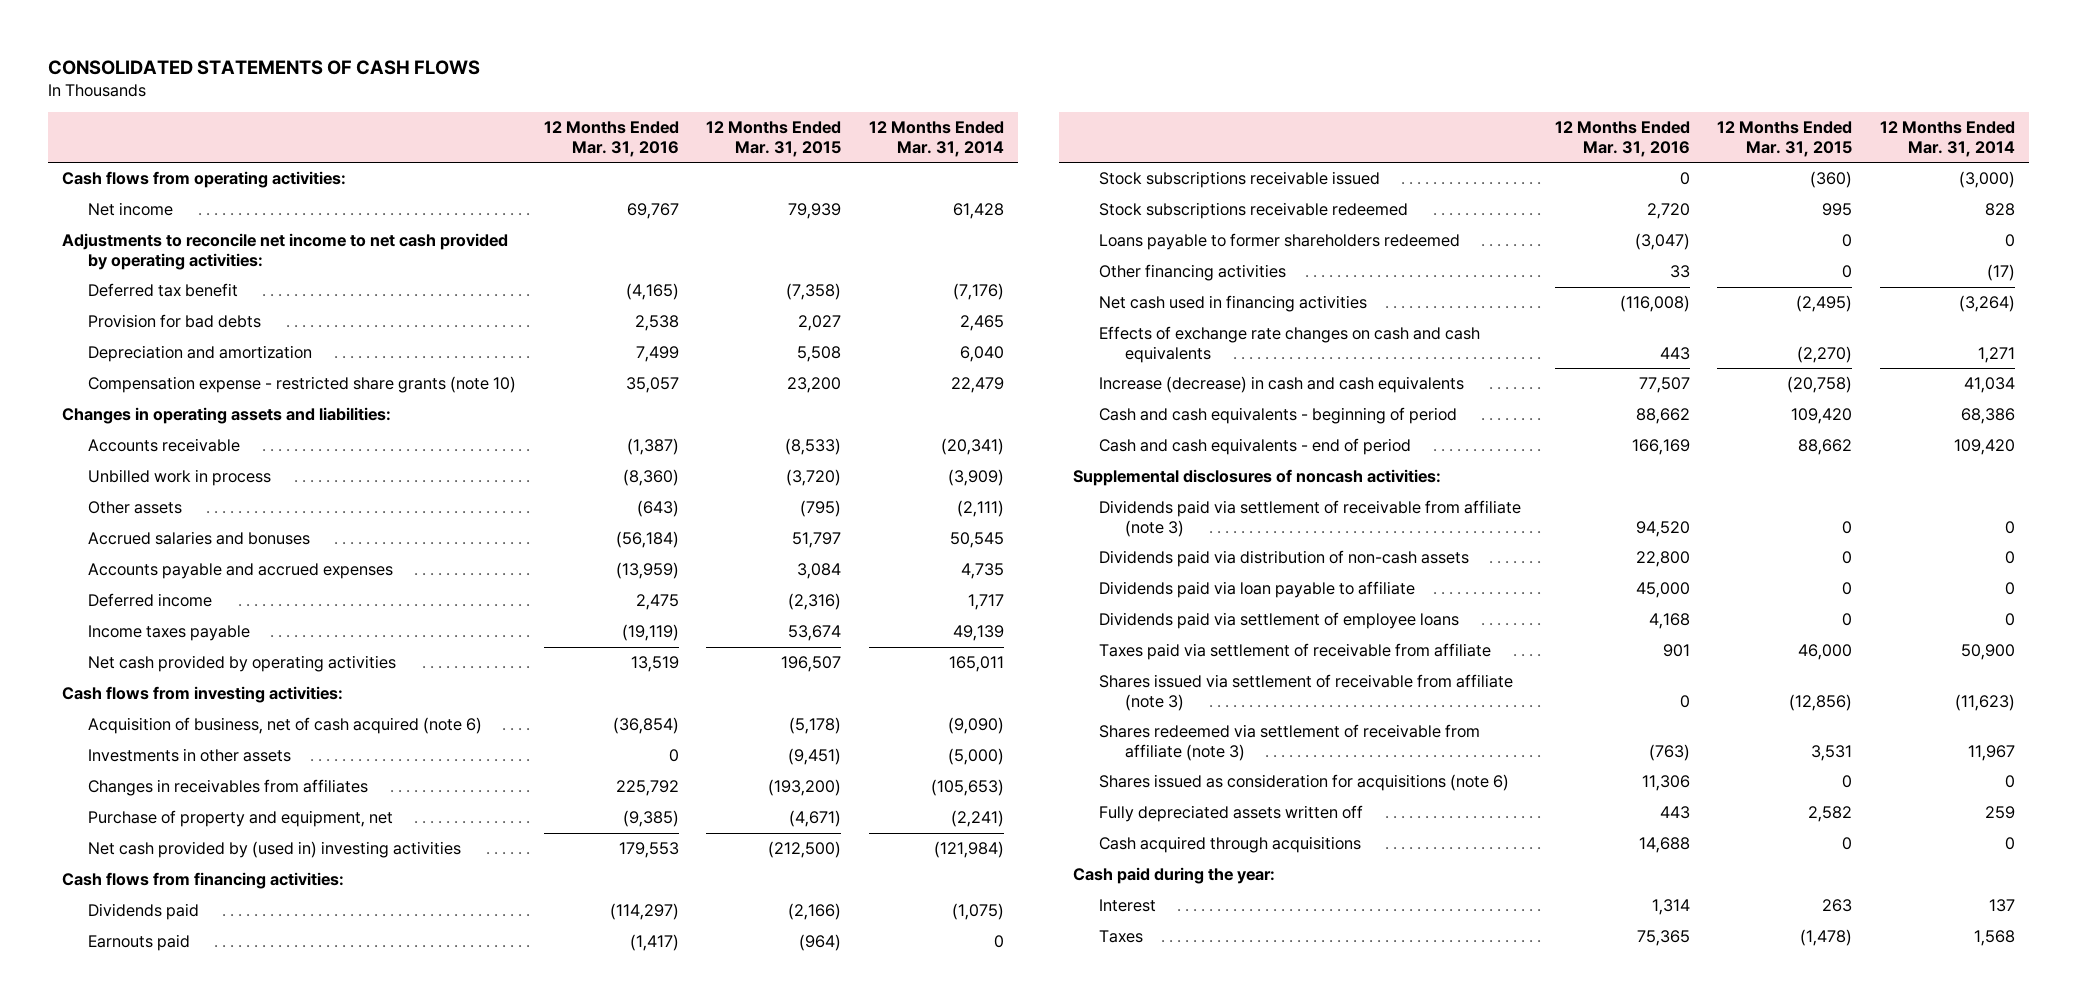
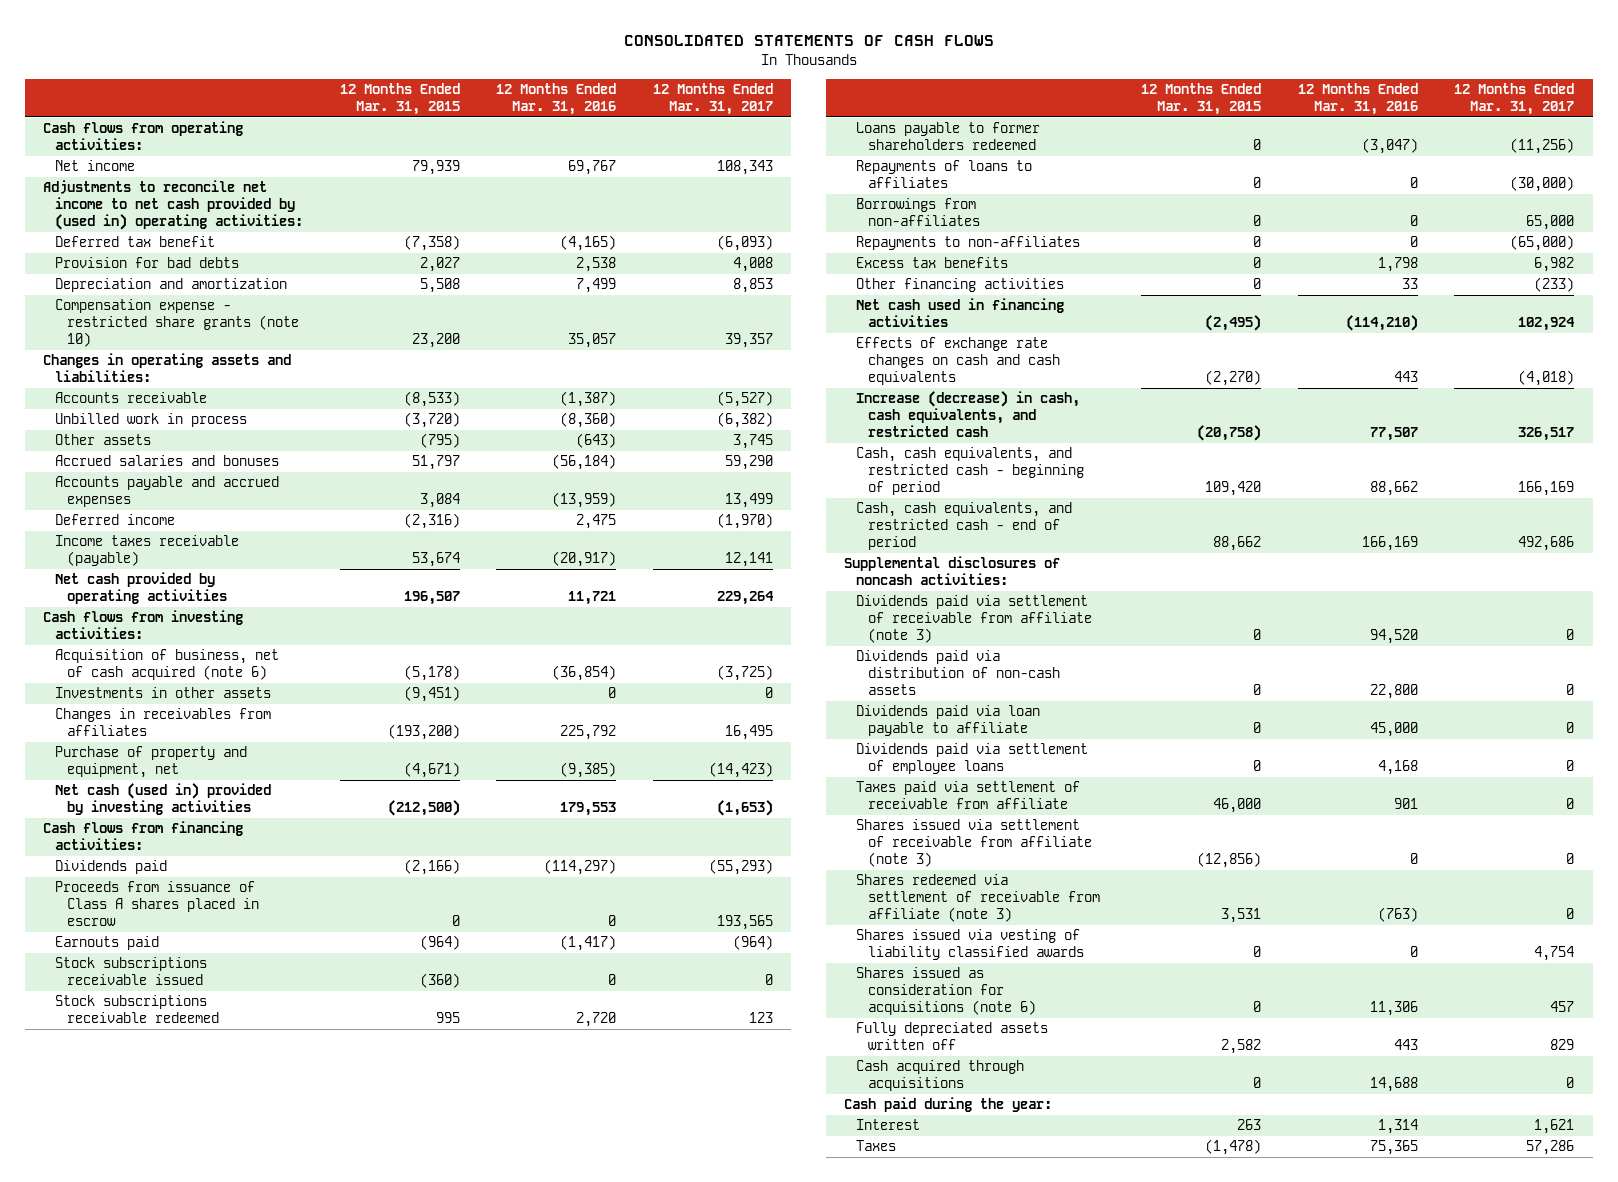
- | 12 Months Ended Mar. 31, 2016 | 12 Months Ended Mar. 31, 2015 | 12 Months Ended Mar. 31, 2014
+ | 12 Months Ended Mar. 31, 2015 | 12 Months Ended Mar. 31, 2016 | 12 Months Ended Mar. 31, 2017
- Adjustments to reconcile net income to net cash provided by operating activities:
+ Adjustments to reconcile net income to net cash provided by (used in) operating activities:
- Income taxes payable | (19,119) | 53,674 | 49,139
- Net cash provided by operating activities | 13,519 | 196,507 | 165,011
+ Income taxes receivable (payable) | 53,674 | (20,917) | 12,141
+ Net cash provided by operating activities | 196,507 | 11,721 | 229,264
- Net cash provided by (used in) investing activities | 179,553 | (212,500) | (121,984)
+ Net cash (used in) provided by investing activities | (212,500) | 179,553 | (1,653)
+ Proceeds from issuance of Class A shares placed in escrow | 0 | 0 | 193,565
+ Repayments of loans to affiliates | 0 | 0 | (30,000)
+ Borrowings from non-affiliates | 0 | 0 | 65,000
+ Repayments to non-affiliates | 0 | 0 | (65,000)
+ Excess tax benefits | 0 | 1,798 | 6,982
- Net cash used in financing activities | (116,008) | (2,495) | (3,264)
+ Net cash used in financing activities | (2,495) | (114,210) | 102,924
- Increase (decrease) in cash and cash equivalents | 77,507 | (20,758) | 41,034
- Cash and cash equivalents - beginning of period | 88,662 | 109,420 | 68,386
- Cash and cash equivalents - end of period | 166,169 | 88,662 | 109,420
+ Increase (decrease) in cash, cash equivalents, and restricted cash | (20,758) | 77,507 | 326,517
+ Cash, cash equivalents, and restricted cash - beginning of period | 109,420 | 88,662 | 166,169
+ Cash, cash equivalents, and restricted cash - end of period | 88,662 | 166,169 | 492,686
+ Shares issued via vesting of liability classified awards | 0 | 0 | 4,754

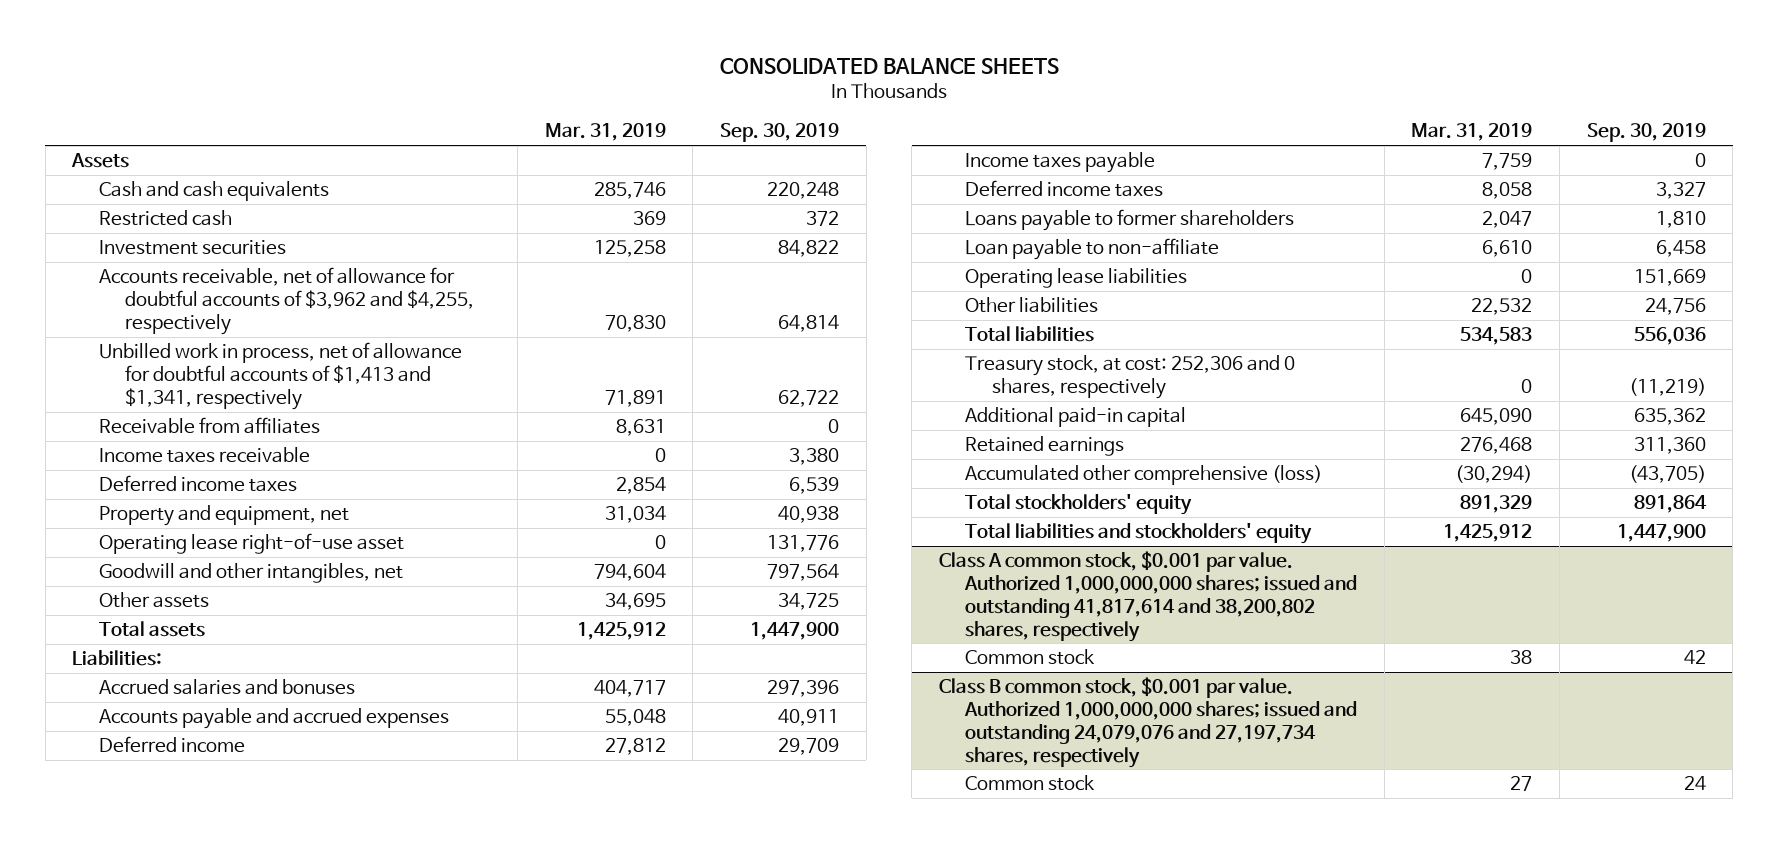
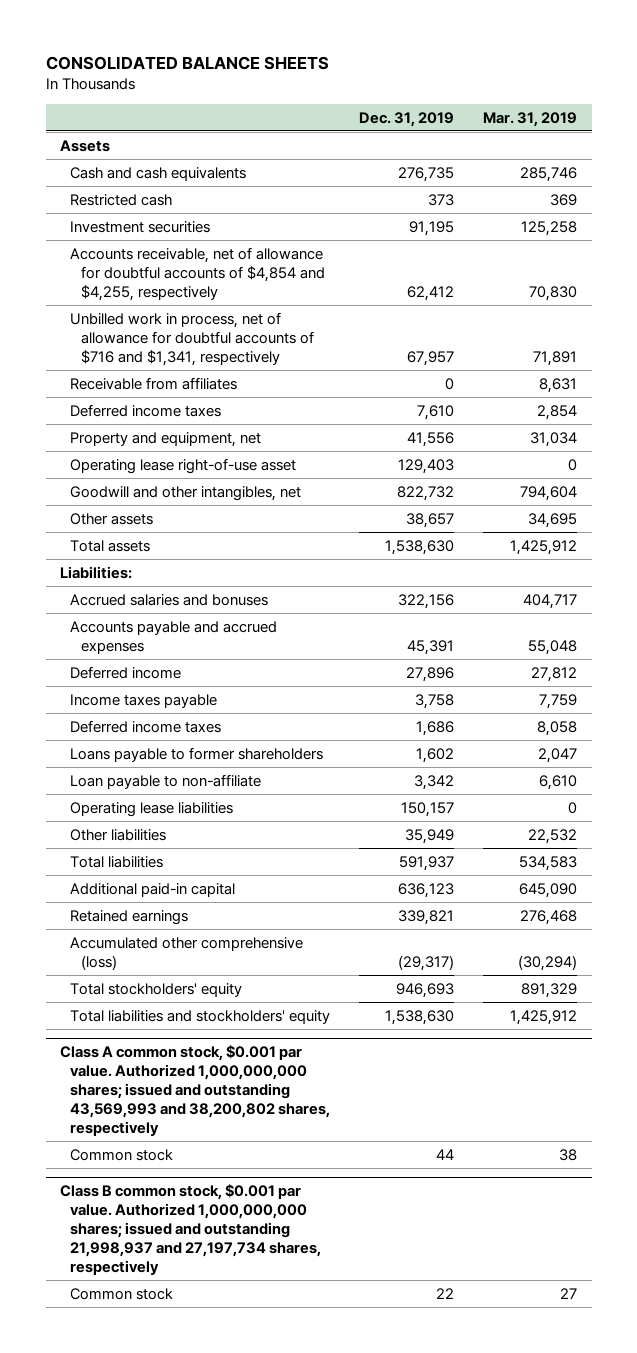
- | Mar. 31, 2019 | Sep. 30, 2019
+ | Dec. 31, 2019 | Mar. 31, 2019
- Accounts receivable, net of allowance for doubtful accounts of $3,962 and $4,255, respectively | 70,830 | 64,814
- Unbilled work in process, net of allowance for doubtful accounts of $1,413 and $1,341, respectively | 71,891 | 62,722
+ Accounts receivable, net of allowance for doubtful accounts of $4,854 and $4,255, respectively | 62,412 | 70,830
+ Unbilled work in process, net of allowance for doubtful accounts of $716 and $1,341, respectively | 67,957 | 71,891
- Income taxes receivable | 0 | 3,380
- Treasury stock, at cost: 252,306 and 0 shares, respectively | 0 | (11,219)
- Class A common stock, $0.001 par value. Authorized 1,000,000,000 shares; issued and outstanding 41,817,614 and 38,200,802 shares, respectively
+ Class A common stock, $0.001 par value. Authorized 1,000,000,000 shares; issued and outstanding 43,569,993 and 38,200,802 shares, respectively
- Class B common stock, $0.001 par value. Authorized 1,000,000,000 shares; issued and outstanding 24,079,076 and 27,197,734 shares, respectively
+ Class B common stock, $0.001 par value. Authorized 1,000,000,000 shares; issued and outstanding 21,998,937 and 27,197,734 shares, respectively

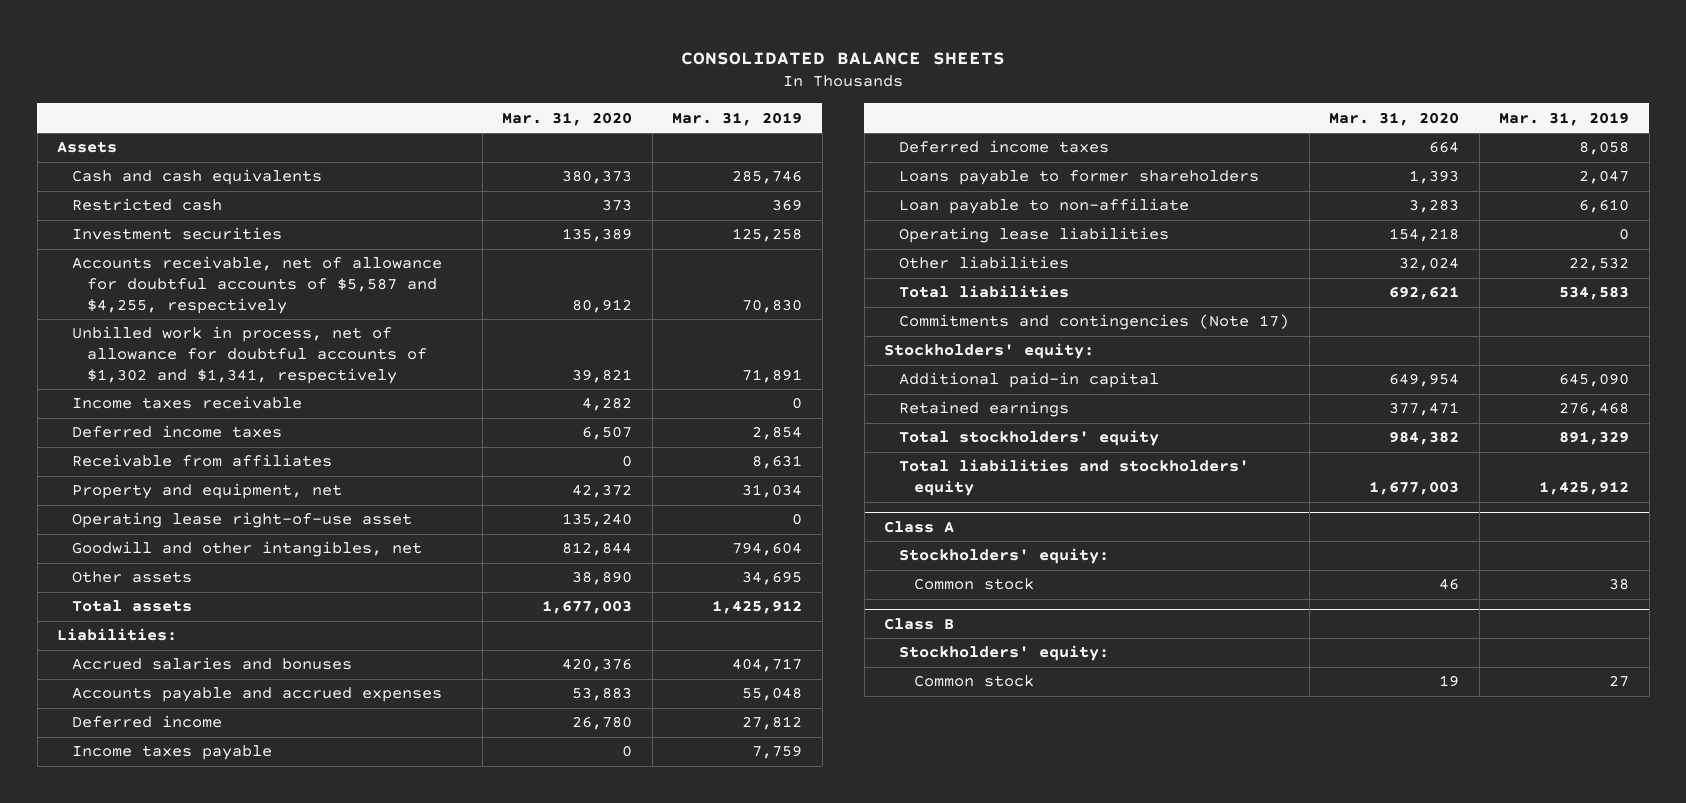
- | Dec. 31, 2019 | Mar. 31, 2019
+ | Mar. 31, 2020 | Mar. 31, 2019
- Accounts receivable, net of allowance for doubtful accounts of $4,854 and $4,255, respectively | 62,412 | 70,830
- Unbilled work in process, net of allowance for doubtful accounts of $716 and $1,341, respectively | 67,957 | 71,891
+ Accounts receivable, net of allowance for doubtful accounts of $5,587 and $4,255, respectively | 80,912 | 70,830
+ Unbilled work in process, net of allowance for doubtful accounts of $1,302 and $1,341, respectively | 39,821 | 71,891
+ Income taxes receivable | 4,282 | 0
moved down: Receivable from affiliates | 0 | 8,631
+ Commitments and contingencies (Note 17)
+ Stockholders' equity:
- Accumulated other comprehensive (loss) | (29,317) | (30,294)
- Class A common stock, $0.001 par value. Authorized 1,000,000,000 shares; issued and outstanding 43,569,993 and 38,200,802 shares, respectively
+ Class A
+ Stockholders' equity:
- Class B common stock, $0.001 par value. Authorized 1,000,000,000 shares; issued and outstanding 21,998,937 and 27,197,734 shares, respectively
+ Class B
+ Stockholders' equity:

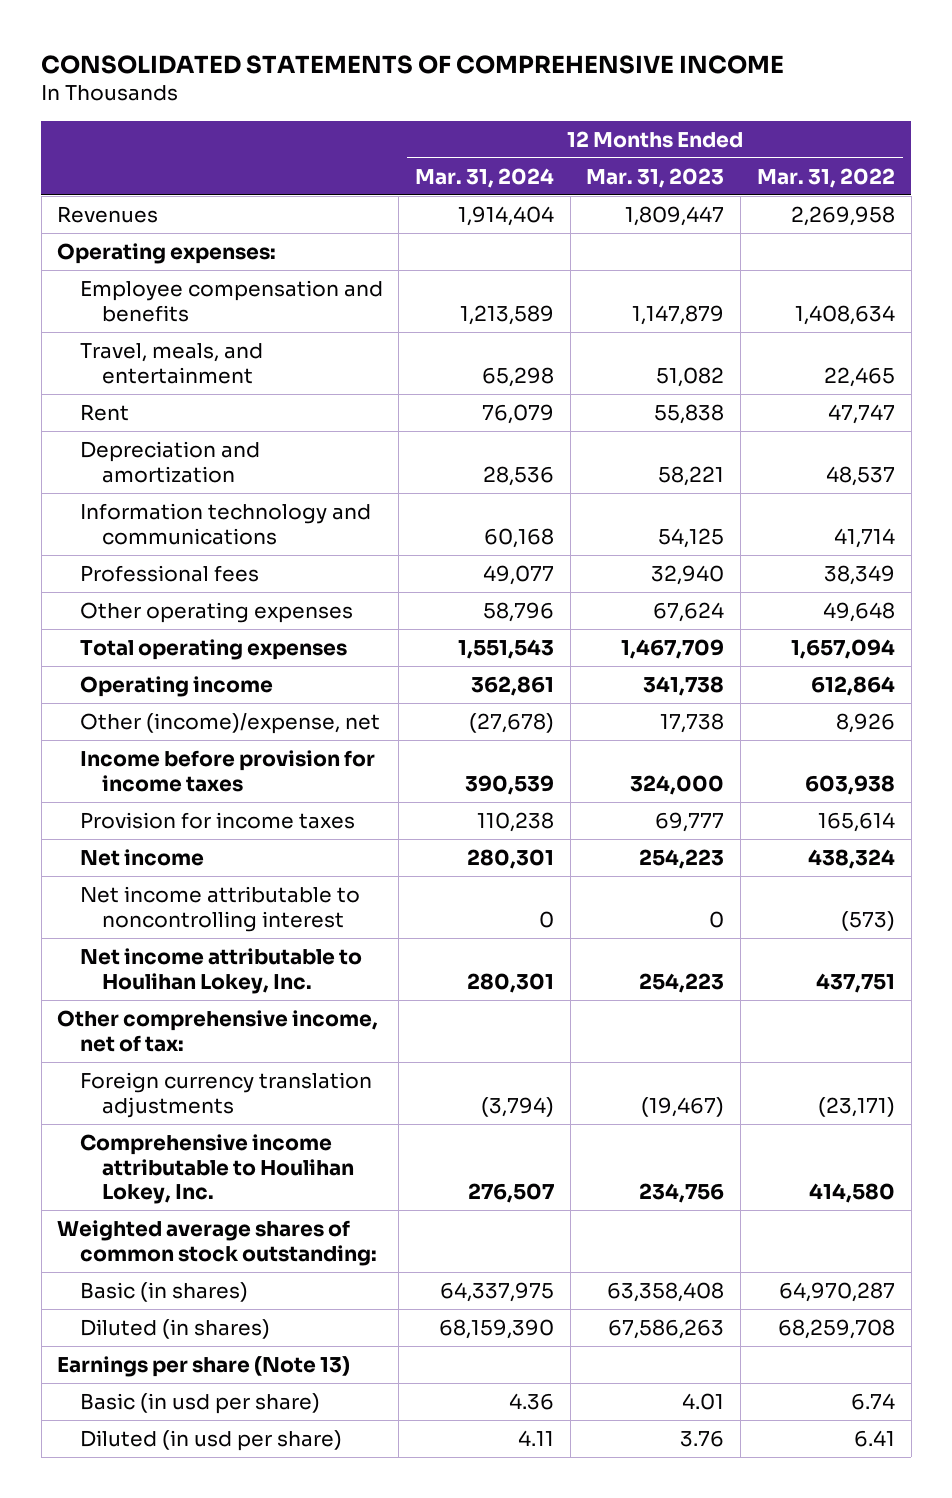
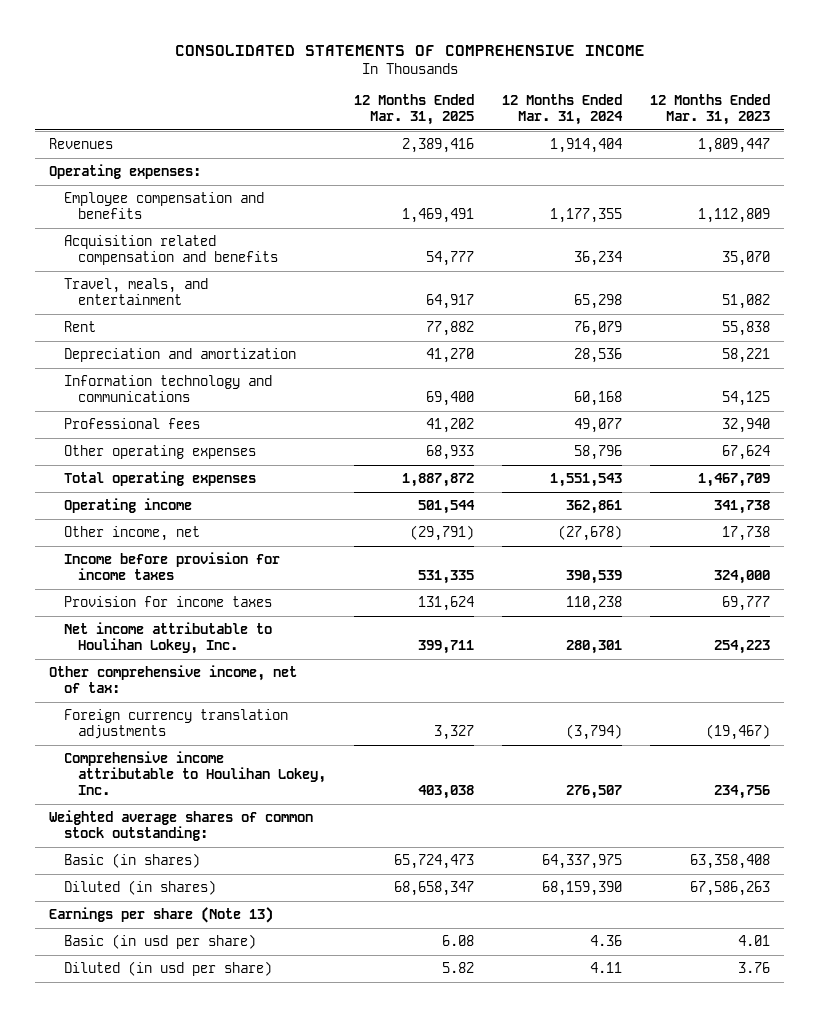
- | 12 Months Ended Mar. 31, 2024 | 12 Months Ended Mar. 31, 2023 | 12 Months Ended Mar. 31, 2022
+ | 12 Months Ended Mar. 31, 2025 | 12 Months Ended Mar. 31, 2024 | 12 Months Ended Mar. 31, 2023
- Employee compensation and benefits | 1,213,589 | 1,147,879 | 1,408,634
+ Employee compensation and benefits | 1,469,491 | 1,177,355 | 1,112,809
+ Acquisition related compensation and benefits | 54,777 | 36,234 | 35,070
- Other (income)/expense, net | (27,678) | 17,738 | 8,926
+ Other income, net | (29,791) | (27,678) | 17,738
- Net income | 280,301 | 254,223 | 438,324
- Net income attributable to noncontrolling interest | 0 | 0 | (573)

